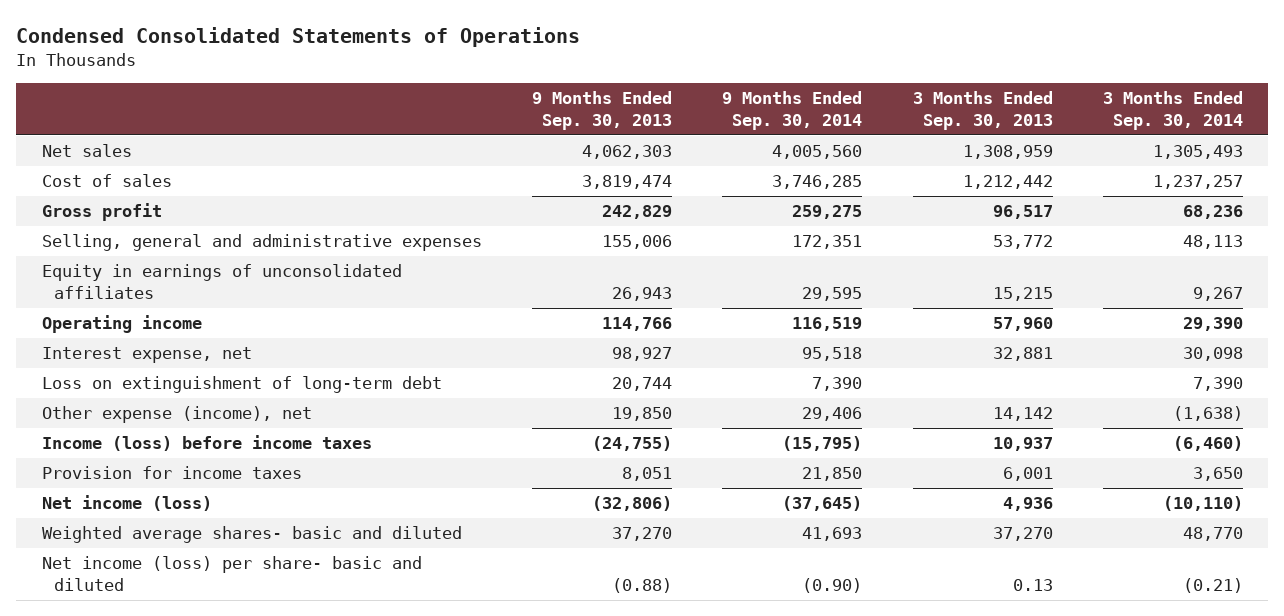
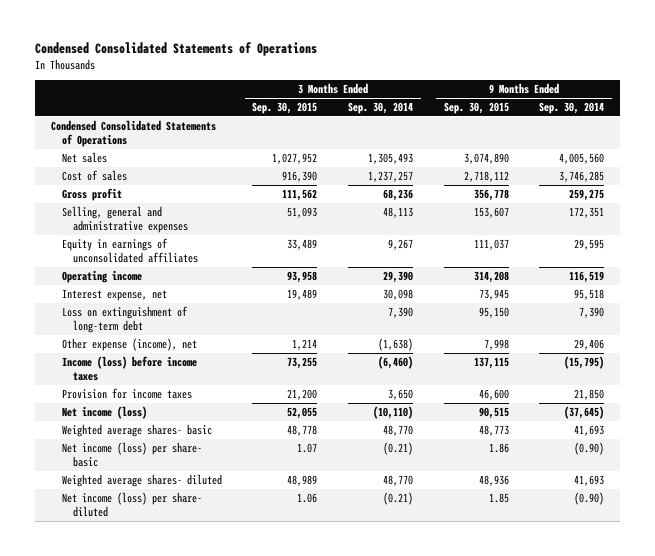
- | 9 Months Ended Sep. 30, 2013 | 9 Months Ended Sep. 30, 2014 | 3 Months Ended Sep. 30, 2013 | 3 Months Ended Sep. 30, 2014
+ | 3 Months Ended Sep. 30, 2015 | 3 Months Ended Sep. 30, 2014 | 9 Months Ended Sep. 30, 2015 | 9 Months Ended Sep. 30, 2014
+ Condensed Consolidated Statements of Operations
- Weighted average shares- basic and diluted | 37,270 | 41,693 | 37,270 | 48,770
- Net income (loss) per share- basic and diluted | (0.88) | (0.90) | 0.13 | (0.21)
+ Weighted average shares- basic | 48,778 | 48,770 | 48,773 | 41,693
+ Net income (loss) per share- basic | 1.07 | (0.21) | 1.86 | (0.90)
+ Weighted average shares- diluted | 48,989 | 48,770 | 48,936 | 41,693
+ Net income (loss) per share- diluted | 1.06 | (0.21) | 1.85 | (0.90)

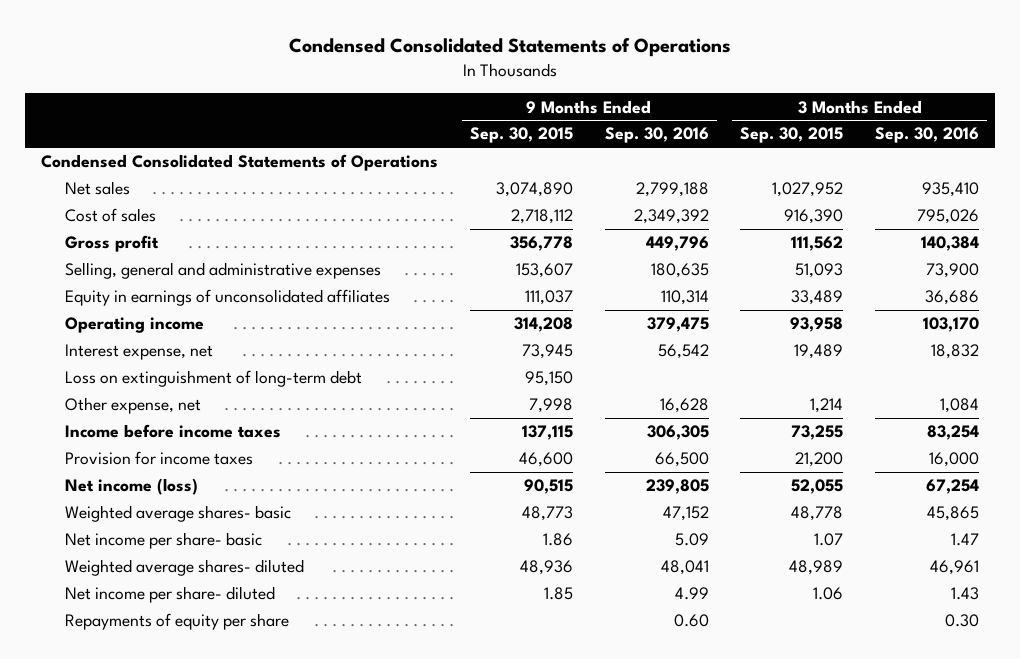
- | 3 Months Ended Sep. 30, 2015 | 3 Months Ended Sep. 30, 2014 | 9 Months Ended Sep. 30, 2015 | 9 Months Ended Sep. 30, 2014
+ | 9 Months Ended Sep. 30, 2015 | 9 Months Ended Sep. 30, 2016 | 3 Months Ended Sep. 30, 2015 | 3 Months Ended Sep. 30, 2016
- Other expense (income), net | 1,214 | (1,638) | 7,998 | 29,406
- Income (loss) before income taxes | 73,255 | (6,460) | 137,115 | (15,795)
+ Other expense, net | 7,998 | 16,628 | 1,214 | 1,084
+ Income before income taxes | 137,115 | 306,305 | 73,255 | 83,254
- Net income (loss) per share- basic | 1.07 | (0.21) | 1.86 | (0.90)
+ Net income per share- basic | 1.86 | 5.09 | 1.07 | 1.47
- Net income (loss) per share- diluted | 1.06 | (0.21) | 1.85 | (0.90)
+ Net income per share- diluted | 1.85 | 4.99 | 1.06 | 1.43
+ Repayments of equity per share | | 0.60 | | 0.30

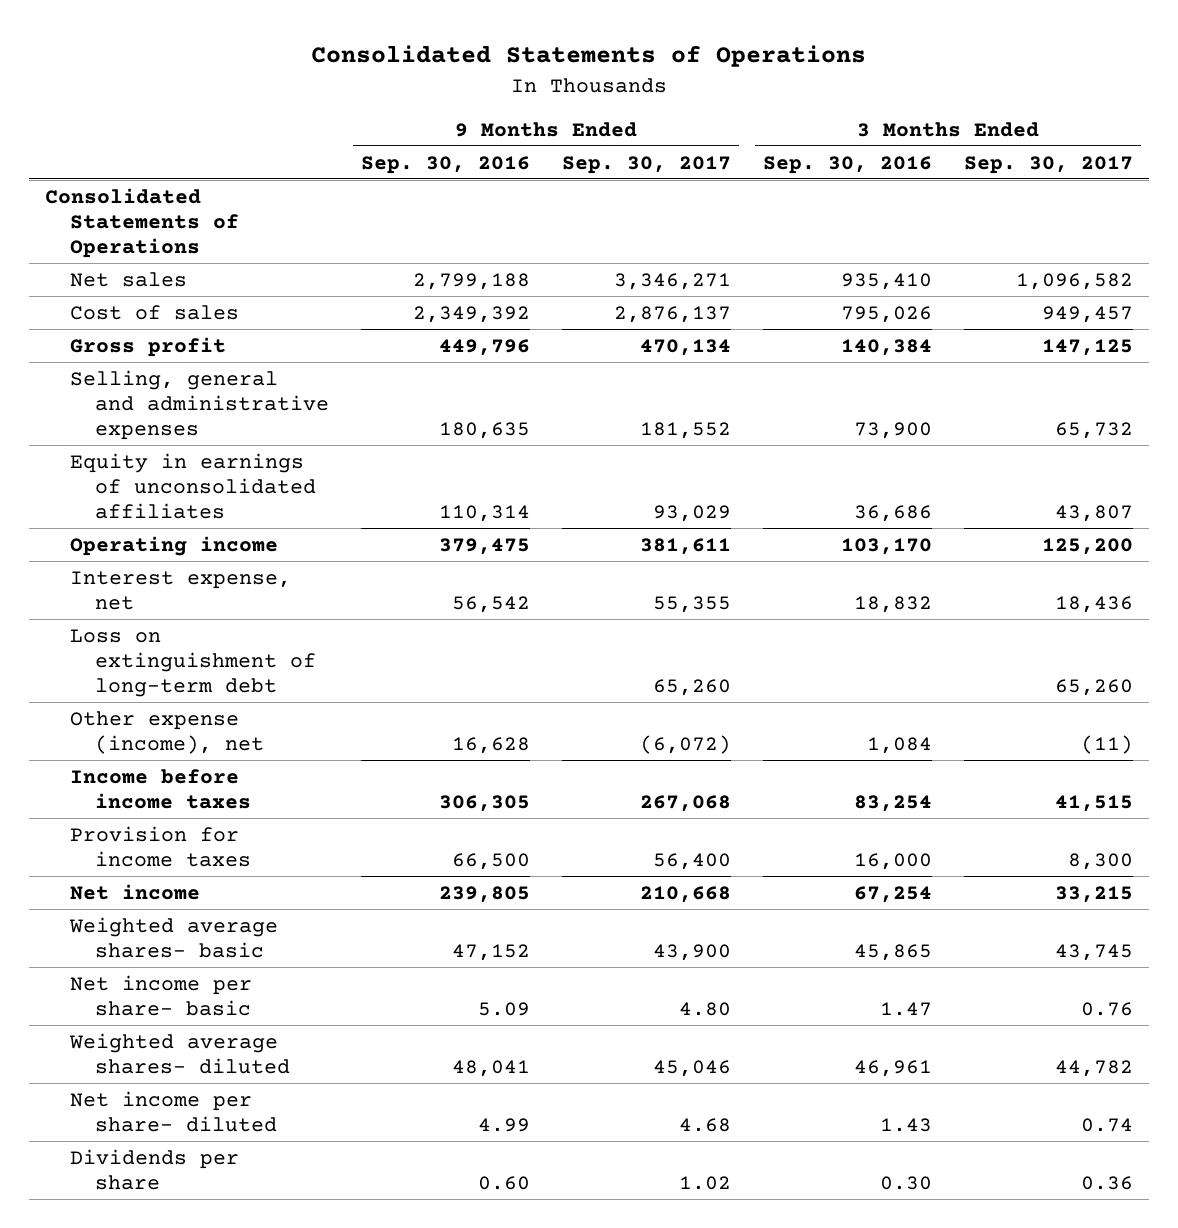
- Condensed Consolidated Statements of Operations
+ Consolidated Statements of Operations
- | 9 Months Ended Sep. 30, 2015 | 9 Months Ended Sep. 30, 2016 | 3 Months Ended Sep. 30, 2015 | 3 Months Ended Sep. 30, 2016
+ | 9 Months Ended Sep. 30, 2016 | 9 Months Ended Sep. 30, 2017 | 3 Months Ended Sep. 30, 2016 | 3 Months Ended Sep. 30, 2017
- Condensed Consolidated Statements of Operations
+ Consolidated Statements of Operations
- Other expense, net | 7,998 | 16,628 | 1,214 | 1,084
+ Other expense (income), net | 16,628 | (6,072) | 1,084 | (11)
- Net income (loss) | 90,515 | 239,805 | 52,055 | 67,254
+ Net income | 239,805 | 210,668 | 67,254 | 33,215
- Repayments of equity per share | | 0.60 | | 0.30
+ Dividends per share | 0.60 | 1.02 | 0.30 | 0.36

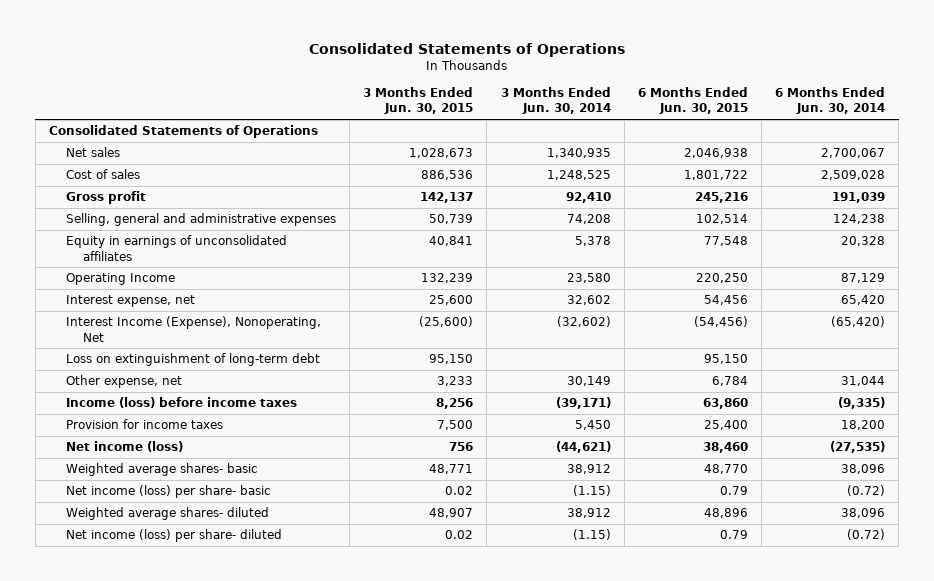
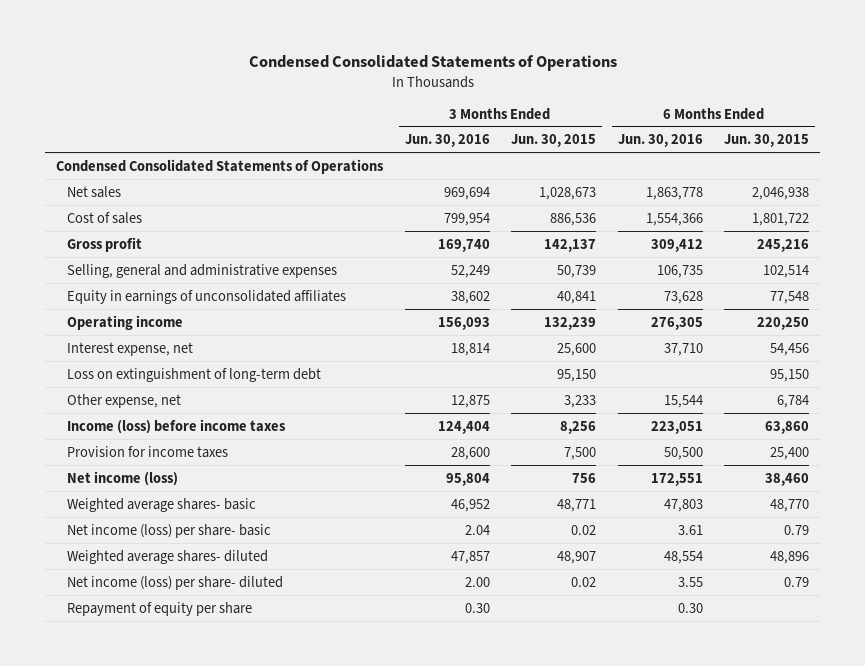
- Consolidated Statements of Operations
+ Condensed Consolidated Statements of Operations
- | 3 Months Ended Jun. 30, 2015 | 3 Months Ended Jun. 30, 2014 | 6 Months Ended Jun. 30, 2015 | 6 Months Ended Jun. 30, 2014
+ | 3 Months Ended Jun. 30, 2016 | 3 Months Ended Jun. 30, 2015 | 6 Months Ended Jun. 30, 2016 | 6 Months Ended Jun. 30, 2015
- Consolidated Statements of Operations
+ Condensed Consolidated Statements of Operations
- Operating Income | 132,239 | 23,580 | 220,250 | 87,129
+ Operating income | 156,093 | 132,239 | 276,305 | 220,250
- Interest Income (Expense), Nonoperating, Net | (25,600) | (32,602) | (54,456) | (65,420)
+ Repayment of equity per share | 0.30 | | 0.30 |

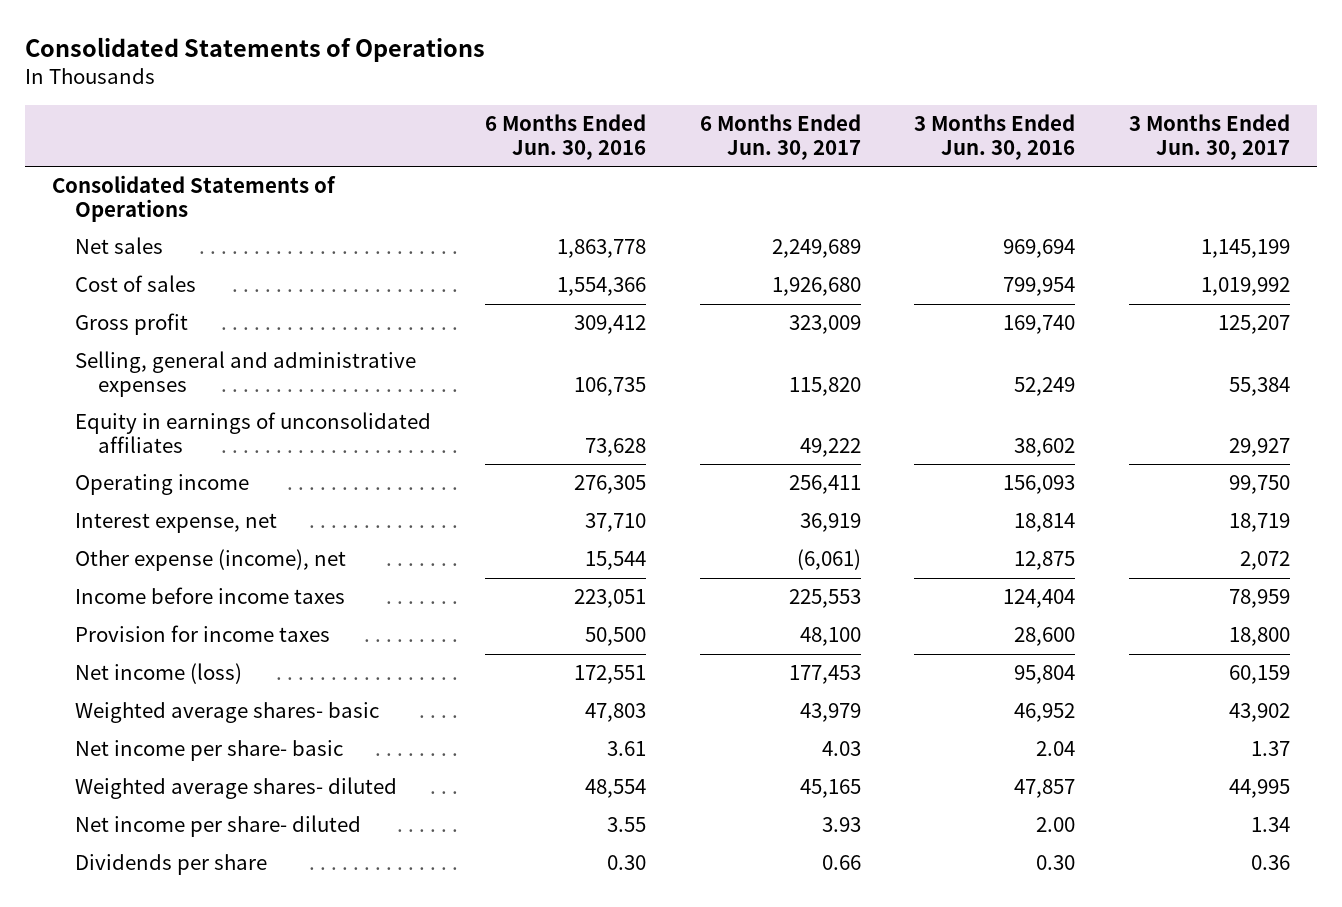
- Condensed Consolidated Statements of Operations
+ Consolidated Statements of Operations
- | 3 Months Ended Jun. 30, 2016 | 3 Months Ended Jun. 30, 2015 | 6 Months Ended Jun. 30, 2016 | 6 Months Ended Jun. 30, 2015
+ | 6 Months Ended Jun. 30, 2016 | 6 Months Ended Jun. 30, 2017 | 3 Months Ended Jun. 30, 2016 | 3 Months Ended Jun. 30, 2017
- Condensed Consolidated Statements of Operations
+ Consolidated Statements of Operations
- Loss on extinguishment of long-term debt | | 95,150 | | 95,150
- Other expense, net | 12,875 | 3,233 | 15,544 | 6,784
- Income (loss) before income taxes | 124,404 | 8,256 | 223,051 | 63,860
+ Other expense (income), net | 15,544 | (6,061) | 12,875 | 2,072
+ Income before income taxes | 223,051 | 225,553 | 124,404 | 78,959
- Net income (loss) per share- basic | 2.04 | 0.02 | 3.61 | 0.79
+ Net income per share- basic | 3.61 | 4.03 | 2.04 | 1.37
- Net income (loss) per share- diluted | 2.00 | 0.02 | 3.55 | 0.79
- Repayment of equity per share | 0.30 | | 0.30 |
+ Net income per share- diluted | 3.55 | 3.93 | 2.00 | 1.34
+ Dividends per share | 0.30 | 0.66 | 0.30 | 0.36

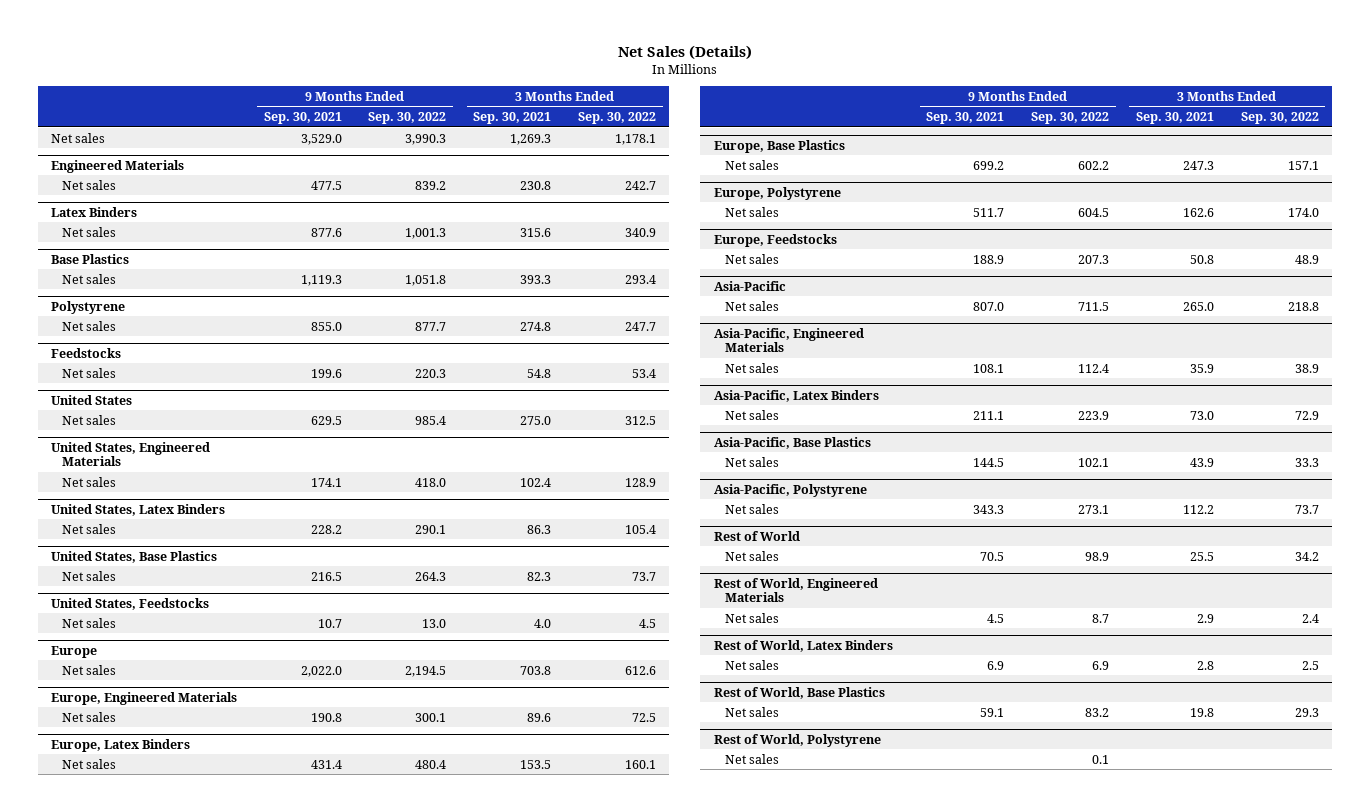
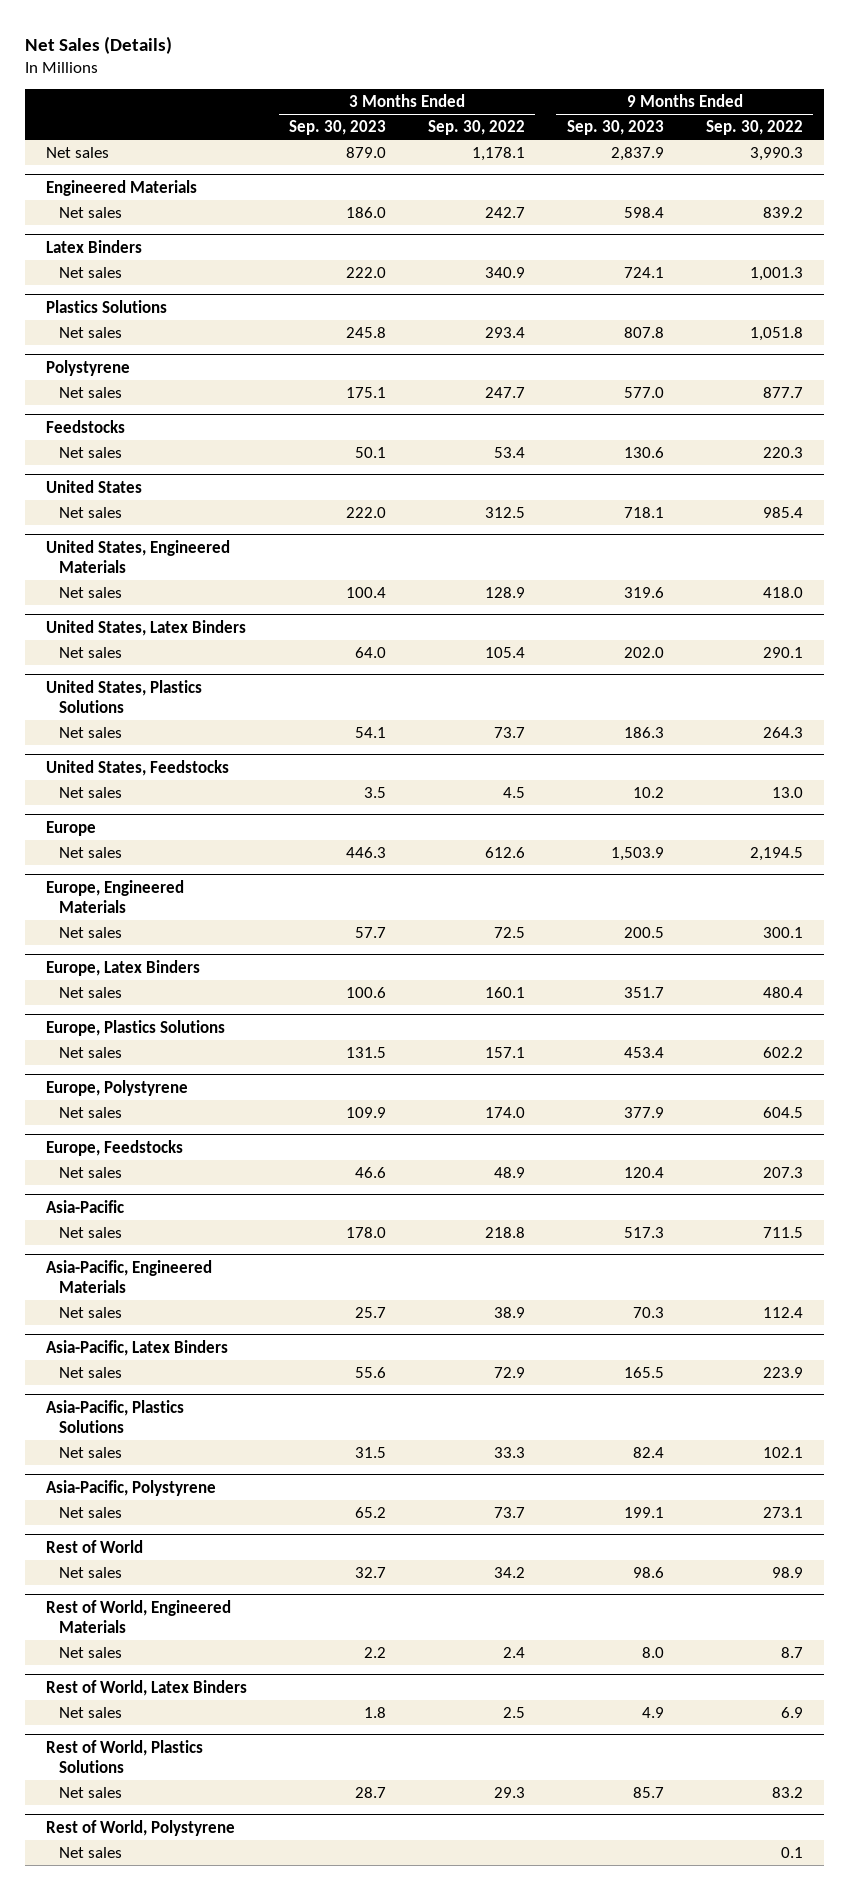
- | 9 Months Ended Sep. 30, 2021 | 9 Months Ended Sep. 30, 2022 | 3 Months Ended Sep. 30, 2021 | 3 Months Ended Sep. 30, 2022
+ | 3 Months Ended Sep. 30, 2023 | 3 Months Ended Sep. 30, 2022 | 9 Months Ended Sep. 30, 2023 | 9 Months Ended Sep. 30, 2022
- Base Plastics
+ Plastics Solutions
- United States, Base Plastics
+ United States, Plastics Solutions
- Europe, Base Plastics
+ Europe, Plastics Solutions
- Asia-Pacific, Base Plastics
+ Asia-Pacific, Plastics Solutions
- Rest of World, Base Plastics
+ Rest of World, Plastics Solutions

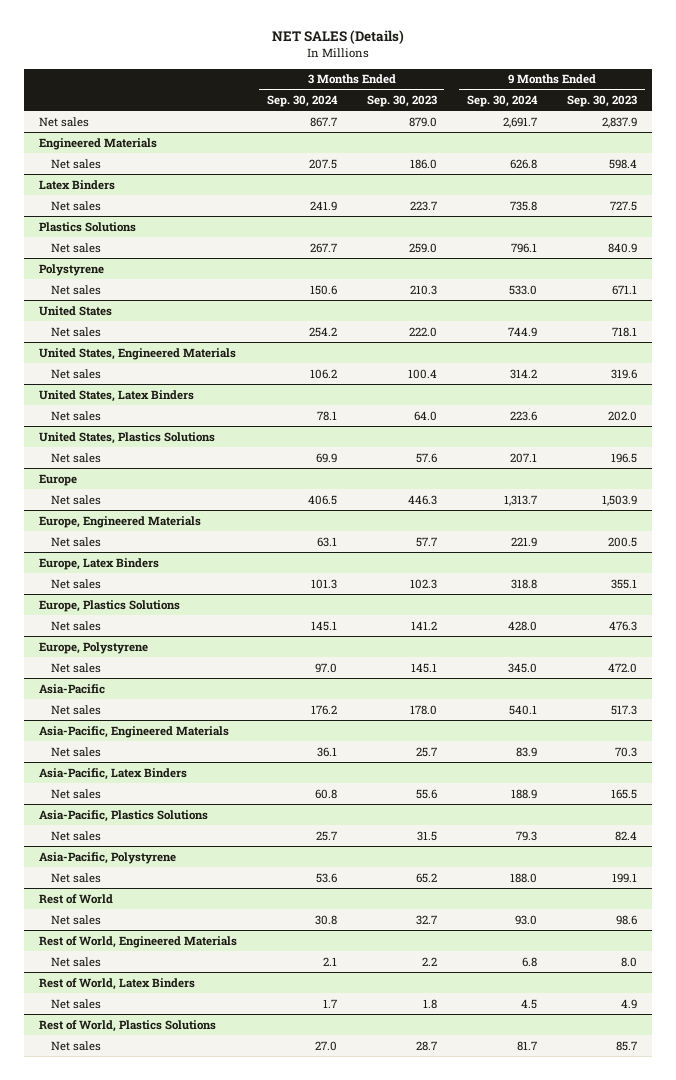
- Net Sales (Details)
+ NET SALES (Details)
- | 3 Months Ended Sep. 30, 2023 | 3 Months Ended Sep. 30, 2022 | 9 Months Ended Sep. 30, 2023 | 9 Months Ended Sep. 30, 2022
+ | 3 Months Ended Sep. 30, 2024 | 3 Months Ended Sep. 30, 2023 | 9 Months Ended Sep. 30, 2024 | 9 Months Ended Sep. 30, 2023
@ Latex Binders
- Net sales | 222.0 | 340.9 | 724.1 | 1,001.3
+ Net sales | 241.9 | 223.7 | 735.8 | 727.5
@ Plastics Solutions
- Net sales | 245.8 | 293.4 | 807.8 | 1,051.8
+ Net sales | 267.7 | 259.0 | 796.1 | 840.9
@ Polystyrene
- Net sales | 175.1 | 247.7 | 577.0 | 877.7
- Feedstocks
- Net sales | 50.1 | 53.4 | 130.6 | 220.3
@ Polystyrene
+ Net sales | 150.6 | 210.3 | 533.0 | 671.1
@ United States, Plastics Solutions
- Net sales | 54.1 | 73.7 | 186.3 | 264.3
- United States, Feedstocks
- Net sales | 3.5 | 4.5 | 10.2 | 13.0
@ United States, Plastics Solutions
+ Net sales | 69.9 | 57.6 | 207.1 | 196.5
@ Europe, Latex Binders
- Net sales | 100.6 | 160.1 | 351.7 | 480.4
+ Net sales | 101.3 | 102.3 | 318.8 | 355.1
@ Europe, Plastics Solutions
- Net sales | 131.5 | 157.1 | 453.4 | 602.2
+ Net sales | 145.1 | 141.2 | 428.0 | 476.3
@ Europe, Polystyrene
- Net sales | 109.9 | 174.0 | 377.9 | 604.5
- Europe, Feedstocks
- Net sales | 46.6 | 48.9 | 120.4 | 207.3
@ Europe, Polystyrene
+ Net sales | 97.0 | 145.1 | 345.0 | 472.0
- Rest of World, Polystyrene
- Net sales | | | | 0.1

